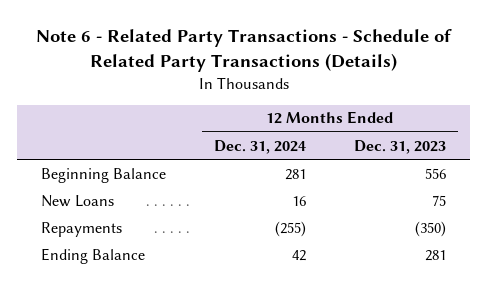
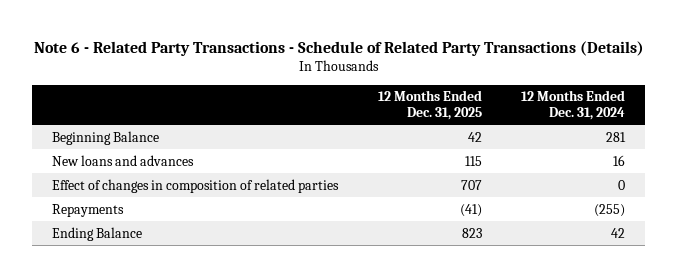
- | 12 Months Ended Dec. 31, 2024 | 12 Months Ended Dec. 31, 2023
+ | 12 Months Ended Dec. 31, 2025 | 12 Months Ended Dec. 31, 2024
- New Loans | 16 | 75
+ New loans and advances | 115 | 16
+ Effect of changes in composition of related parties | 707 | 0

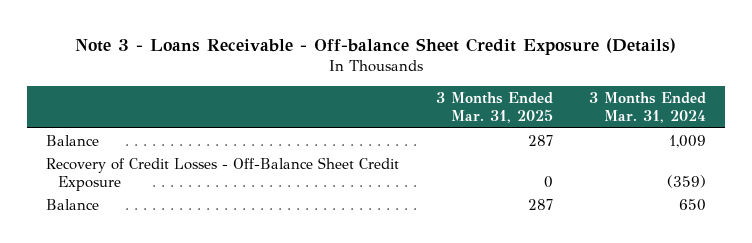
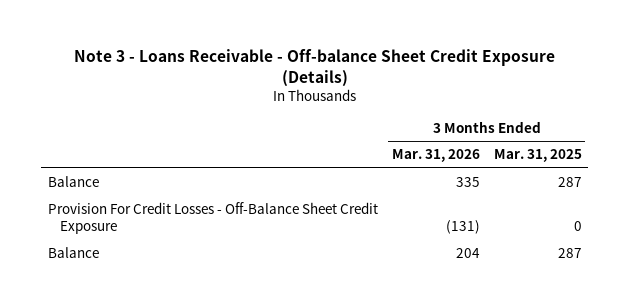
- | 3 Months Ended Mar. 31, 2025 | 3 Months Ended Mar. 31, 2024
+ | 3 Months Ended Mar. 31, 2026 | 3 Months Ended Mar. 31, 2025
- Recovery of Credit Losses - Off-Balance Sheet Credit Exposure | 0 | (359)
+ Provision For Credit Losses - Off-Balance Sheet Credit Exposure | (131) | 0

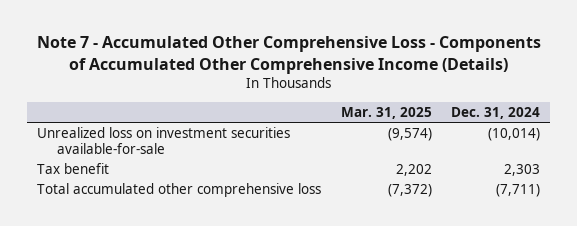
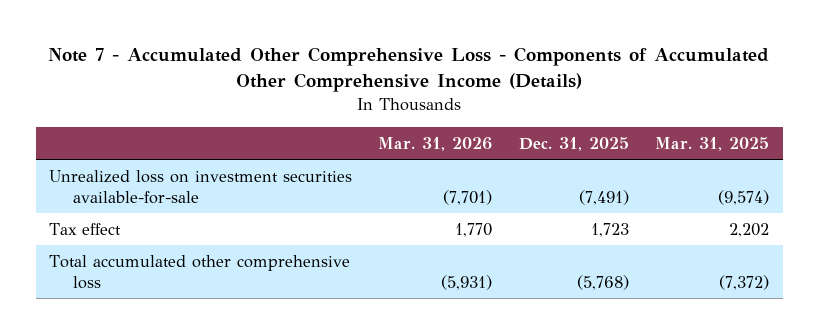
- | Mar. 31, 2025 | Dec. 31, 2024
+ | Mar. 31, 2026 | Dec. 31, 2025 | Mar. 31, 2025
- Tax benefit | 2,202 | 2,303
+ Tax effect | 1,770 | 1,723 | 2,202

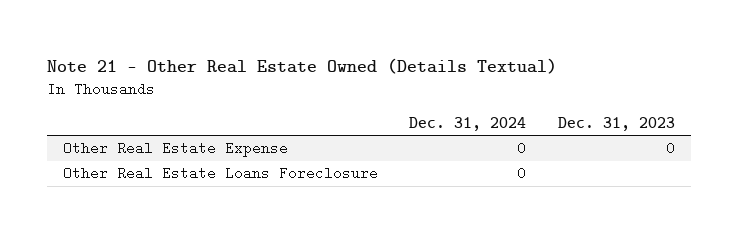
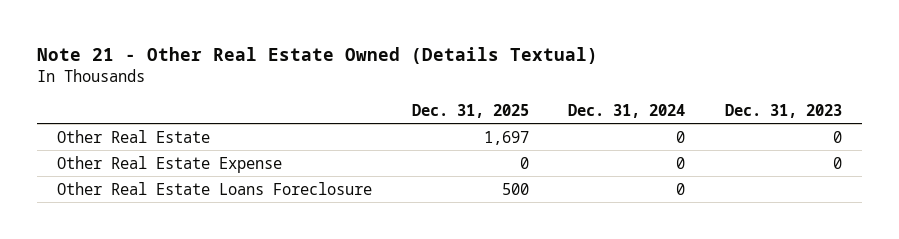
- | Dec. 31, 2024 | Dec. 31, 2023
+ | Dec. 31, 2025 | Dec. 31, 2024 | Dec. 31, 2023
+ Other Real Estate | 1,697 | 0 | 0

